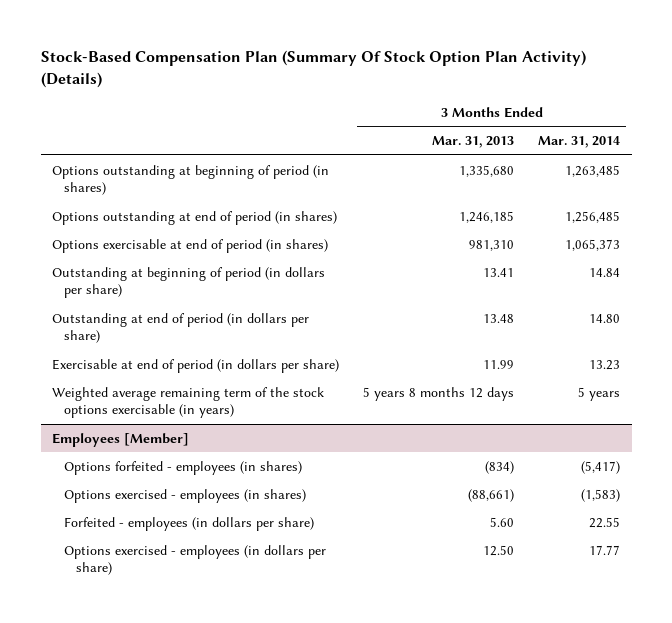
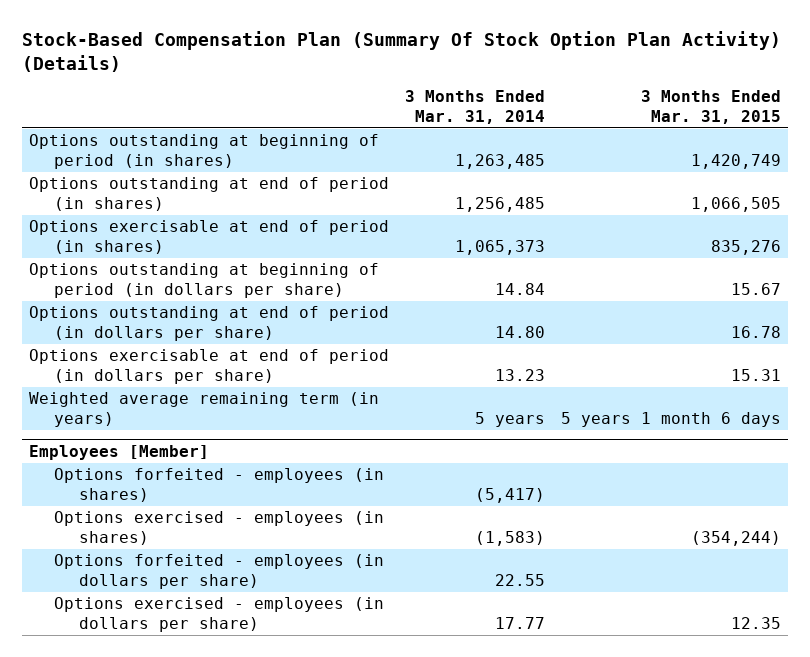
- | 3 Months Ended Mar. 31, 2013 | 3 Months Ended Mar. 31, 2014
+ | 3 Months Ended Mar. 31, 2014 | 3 Months Ended Mar. 31, 2015
- Outstanding at beginning of period (in dollars per share) | 13.41 | 14.84
- Outstanding at end of period (in dollars per share) | 13.48 | 14.80
- Exercisable at end of period (in dollars per share) | 11.99 | 13.23
- Weighted average remaining term of the stock options exercisable (in years) | 5 years 8 months 12 days | 5 years
+ Options outstanding at beginning of period (in dollars per share) | 14.84 | 15.67
+ Options outstanding at end of period (in dollars per share) | 14.80 | 16.78
+ Options exercisable at end of period (in dollars per share) | 13.23 | 15.31
+ Weighted average remaining term (in years) | 5 years | 5 years 1 month 6 days
@ Employees [Member]
- Forfeited - employees (in dollars per share) | 5.60 | 22.55
+ Options forfeited - employees (in dollars per share) | 22.55 |

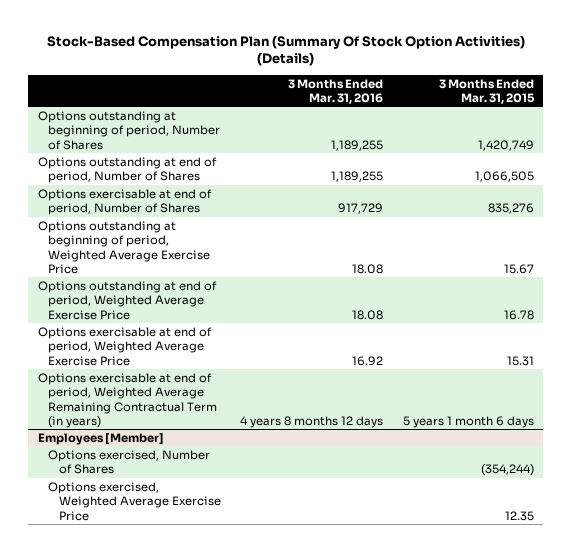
- Stock-Based Compensation Plan (Summary Of Stock Option Plan Activity) (Details)
+ Stock-Based Compensation Plan (Summary Of Stock Option Activities) (Details)
- | 3 Months Ended Mar. 31, 2014 | 3 Months Ended Mar. 31, 2015
+ | 3 Months Ended Mar. 31, 2016 | 3 Months Ended Mar. 31, 2015
- Options outstanding at beginning of period (in shares) | 1,263,485 | 1,420,749
- Options outstanding at end of period (in shares) | 1,256,485 | 1,066,505
- Options exercisable at end of period (in shares) | 1,065,373 | 835,276
- Options outstanding at beginning of period (in dollars per share) | 14.84 | 15.67
- Options outstanding at end of period (in dollars per share) | 14.80 | 16.78
- Options exercisable at end of period (in dollars per share) | 13.23 | 15.31
- Weighted average remaining term (in years) | 5 years | 5 years 1 month 6 days
+ Options outstanding at beginning of period, Number of Shares | 1,189,255 | 1,420,749
+ Options outstanding at end of period, Number of Shares | 1,189,255 | 1,066,505
+ Options exercisable at end of period, Number of Shares | 917,729 | 835,276
+ Options outstanding at beginning of period, Weighted Average Exercise Price | 18.08 | 15.67
+ Options outstanding at end of period, Weighted Average Exercise Price | 18.08 | 16.78
+ Options exercisable at end of period, Weighted Average Exercise Price | 16.92 | 15.31
+ Options exercisable at end of period, Weighted Average Remaining Contractual Term (in years) | 4 years 8 months 12 days | 5 years 1 month 6 days
@ Employees [Member]
- Options forfeited - employees (in shares) | (5,417) |
- Options exercised - employees (in shares) | (1,583) | (354,244)
- Options forfeited - employees (in dollars per share) | 22.55 |
- Options exercised - employees (in dollars per share) | 17.77 | 12.35
+ Options exercised, Number of Shares | | (354,244)
+ Options exercised, Weighted Average Exercise Price | | 12.35

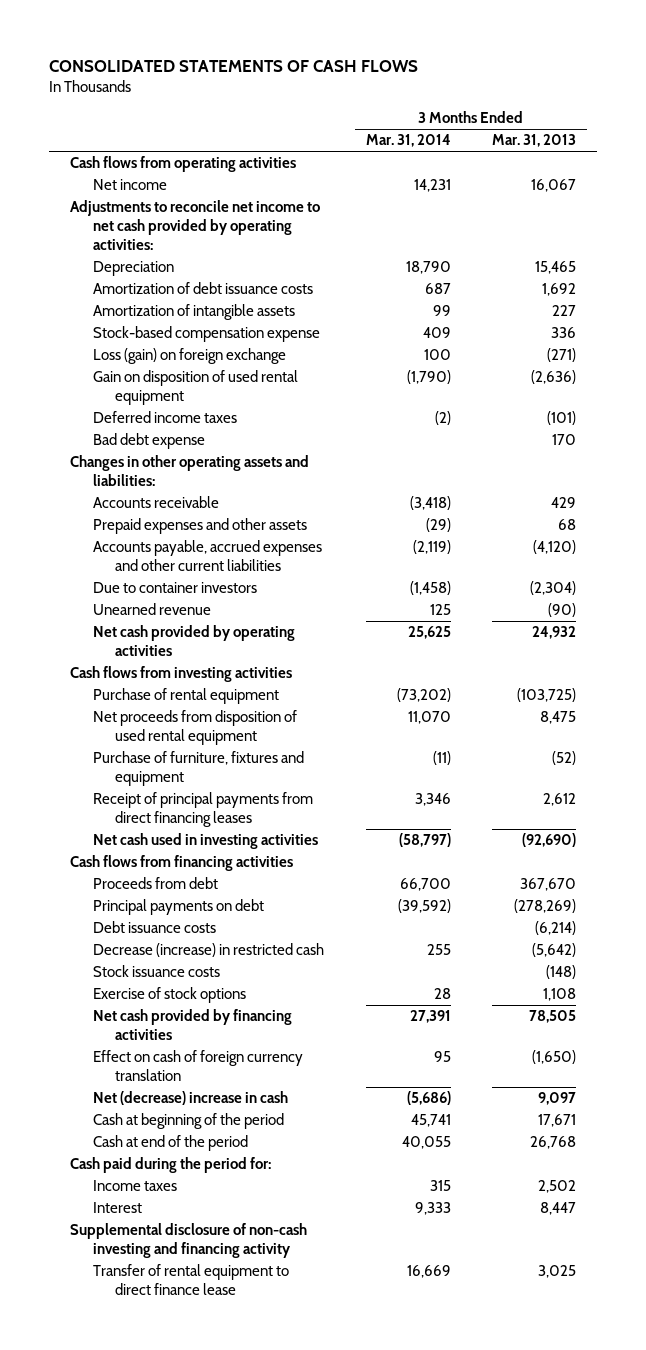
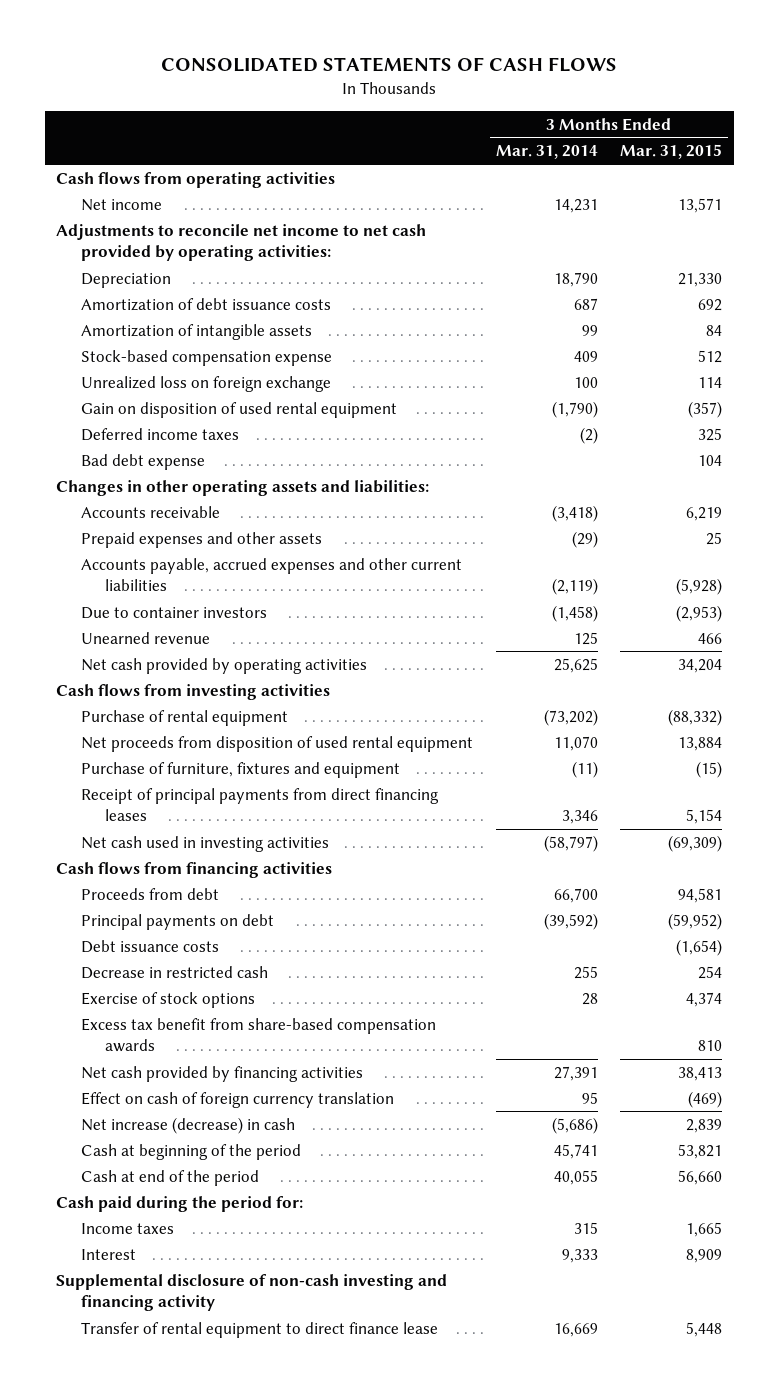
- | 3 Months Ended Mar. 31, 2014 | 3 Months Ended Mar. 31, 2013
+ | 3 Months Ended Mar. 31, 2014 | 3 Months Ended Mar. 31, 2015
- Loss (gain) on foreign exchange | 100 | (271)
+ Unrealized loss on foreign exchange | 100 | 114
- Decrease (increase) in restricted cash | 255 | (5,642)
- Stock issuance costs | | (148)
+ Decrease in restricted cash | 255 | 254
+ Excess tax benefit from share-based compensation awards | | 810
- Net (decrease) increase in cash | (5,686) | 9,097
+ Net increase (decrease) in cash | (5,686) | 2,839

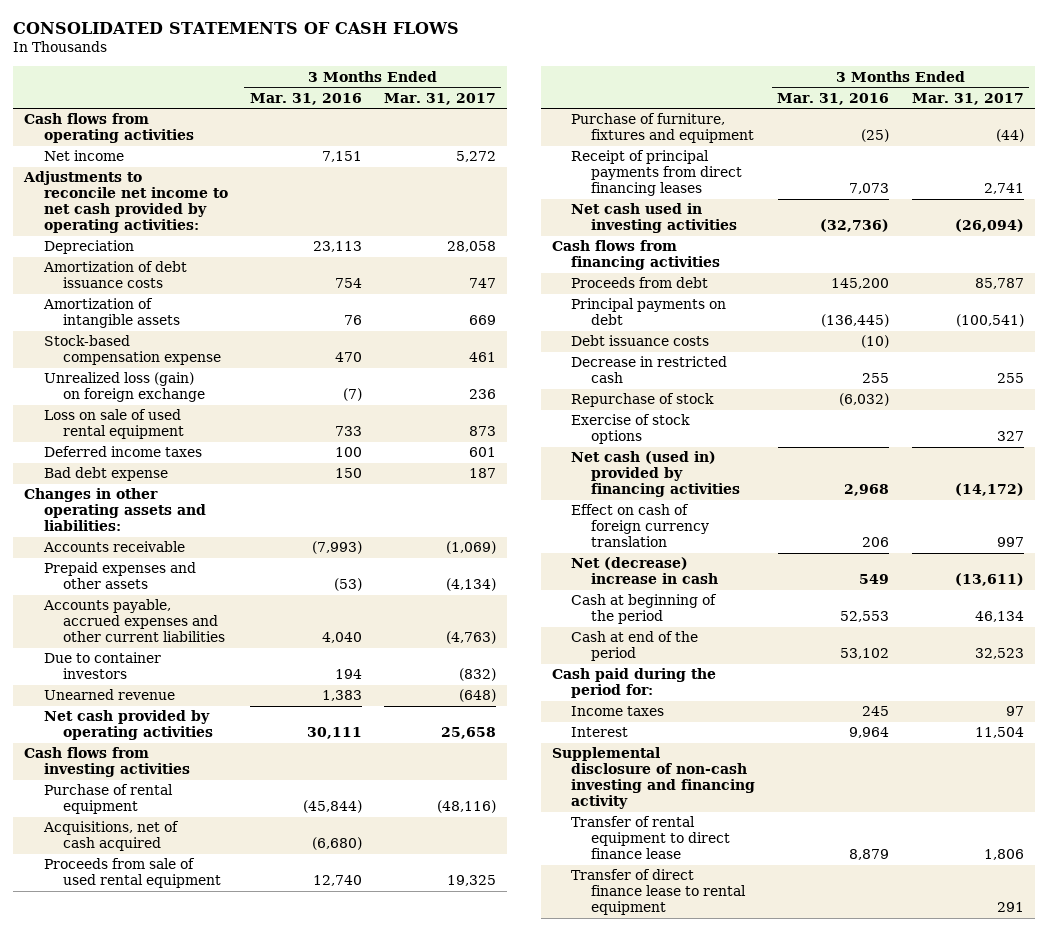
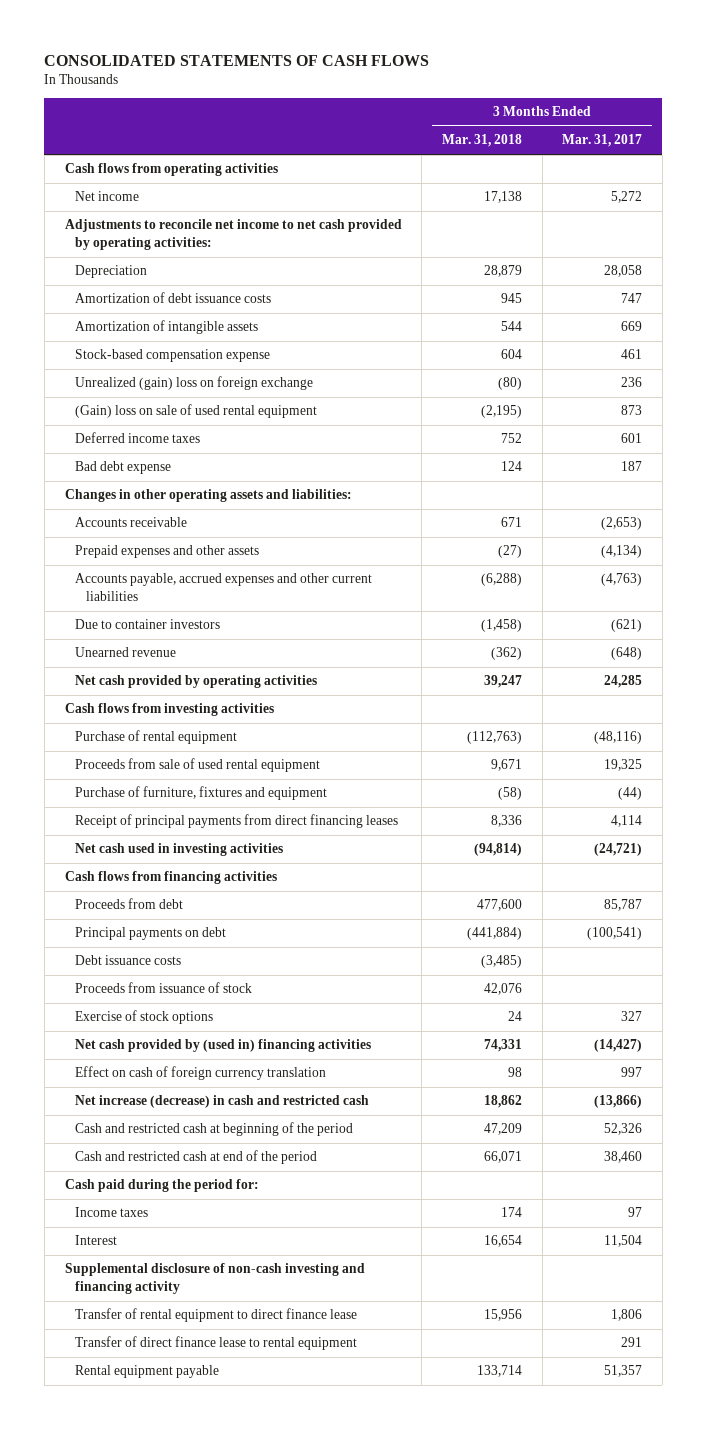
- | 3 Months Ended Mar. 31, 2016 | 3 Months Ended Mar. 31, 2017
+ | 3 Months Ended Mar. 31, 2018 | 3 Months Ended Mar. 31, 2017
- Unrealized loss (gain) on foreign exchange | (7) | 236
- Loss on sale of used rental equipment | 733 | 873
+ Unrealized (gain) loss on foreign exchange | (80) | 236
+ (Gain) loss on sale of used rental equipment | (2,195) | 873
- Accounts receivable | (7,993) | (1,069)
+ Accounts receivable | 671 | (2,653)
- Due to container investors | 194 | (832)
+ Due to container investors | (1,458) | (621)
- Net cash provided by operating activities | 30,111 | 25,658
+ Net cash provided by operating activities | 39,247 | 24,285
- Acquisitions, net of cash acquired | (6,680) |
- Receipt of principal payments from direct financing leases | 7,073 | 2,741
- Net cash used in investing activities | (32,736) | (26,094)
+ Receipt of principal payments from direct financing leases | 8,336 | 4,114
+ Net cash used in investing activities | (94,814) | (24,721)
- Decrease in restricted cash | 255 | 255
- Repurchase of stock | (6,032) |
+ Proceeds from issuance of stock | 42,076 |
- Net cash (used in) provided by financing activities | 2,968 | (14,172)
+ Net cash provided by (used in) financing activities | 74,331 | (14,427)
- Net (decrease) increase in cash | 549 | (13,611)
- Cash at beginning of the period | 52,553 | 46,134
- Cash at end of the period | 53,102 | 32,523
+ Net increase (decrease) in cash and restricted cash | 18,862 | (13,866)
+ Cash and restricted cash at beginning of the period | 47,209 | 52,326
+ Cash and restricted cash at end of the period | 66,071 | 38,460
+ Rental equipment payable | 133,714 | 51,357

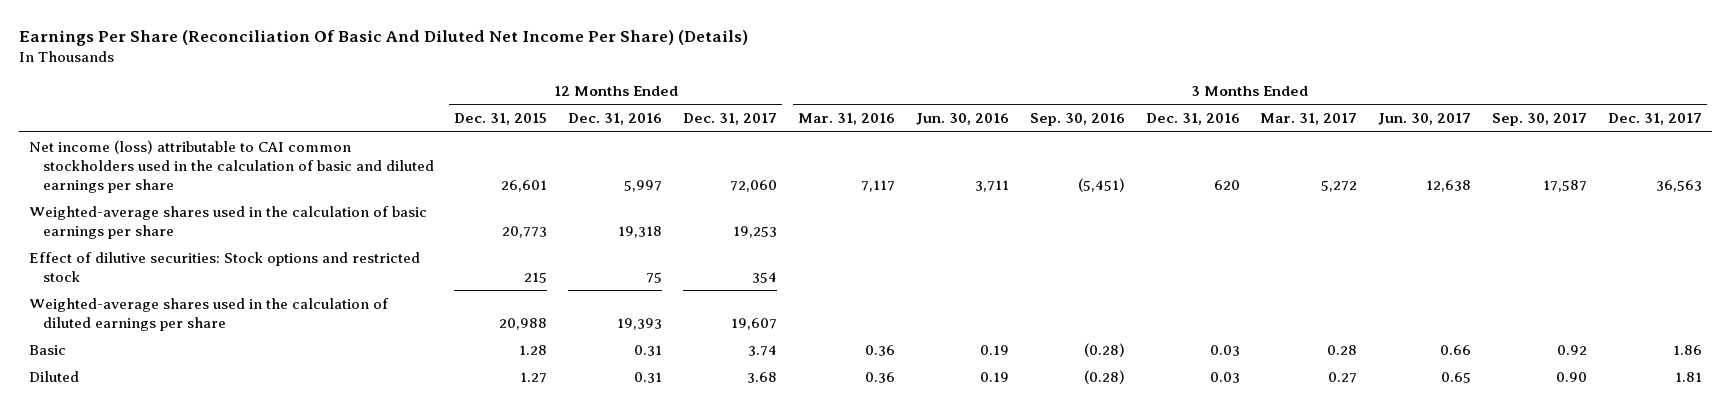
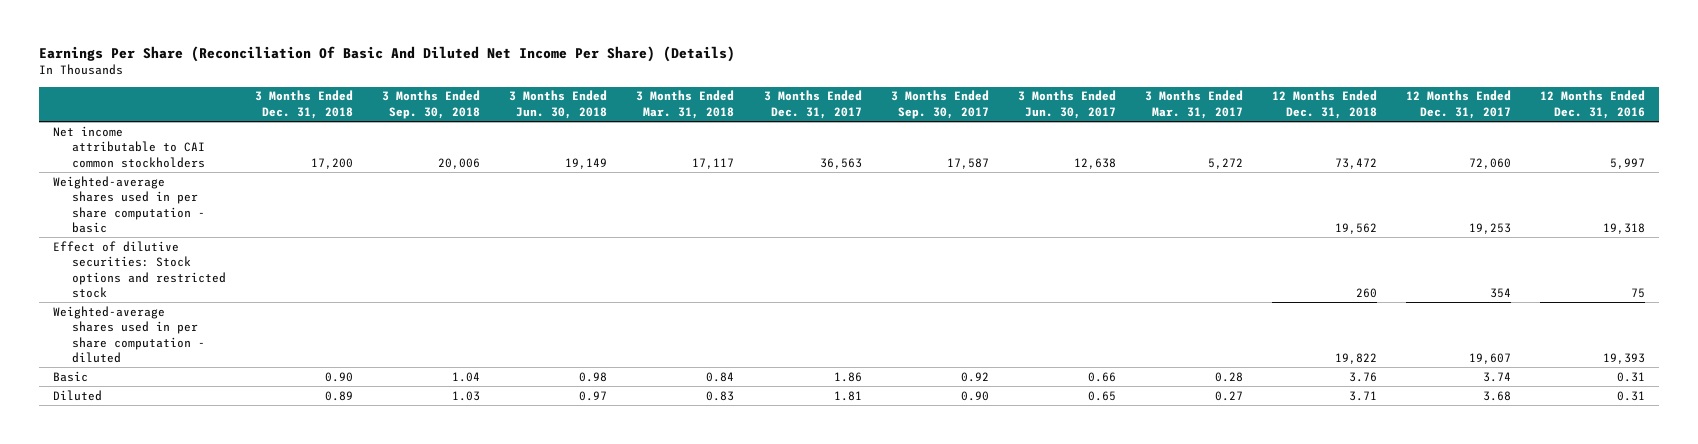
- | 12 Months Ended Dec. 31, 2015 | 12 Months Ended Dec. 31, 2016 | 12 Months Ended Dec. 31, 2017 | 3 Months Ended Mar. 31, 2016 | 3 Months Ended Jun. 30, 2016 | 3 Months Ended Sep. 30, 2016 | 3 Months Ended Dec. 31, 2016 | 3 Months Ended Mar. 31, 2017 | 3 Months Ended Jun. 30, 2017 | 3 Months Ended Sep. 30, 2017 | 3 Months Ended Dec. 31, 2017
+ | 3 Months Ended Dec. 31, 2018 | 3 Months Ended Sep. 30, 2018 | 3 Months Ended Jun. 30, 2018 | 3 Months Ended Mar. 31, 2018 | 3 Months Ended Dec. 31, 2017 | 3 Months Ended Sep. 30, 2017 | 3 Months Ended Jun. 30, 2017 | 3 Months Ended Mar. 31, 2017 | 12 Months Ended Dec. 31, 2018 | 12 Months Ended Dec. 31, 2017 | 12 Months Ended Dec. 31, 2016
- Net income (loss) attributable to CAI common stockholders used in the calculation of basic and diluted earnings per share | 26,601 | 5,997 | 72,060 | 7,117 | 3,711 | (5,451) | 620 | 5,272 | 12,638 | 17,587 | 36,563
- Weighted-average shares used in the calculation of basic earnings per share | 20,773 | 19,318 | 19,253 | | | | | | | |
+ Net income attributable to CAI common stockholders | 17,200 | 20,006 | 19,149 | 17,117 | 36,563 | 17,587 | 12,638 | 5,272 | 73,472 | 72,060 | 5,997
+ Weighted-average shares used in per share computation - basic | | | | | | | | | 19,562 | 19,253 | 19,318
- Weighted-average shares used in the calculation of diluted earnings per share | 20,988 | 19,393 | 19,607 | | | | | | | |
+ Weighted-average shares used in per share computation - diluted | | | | | | | | | 19,822 | 19,607 | 19,393

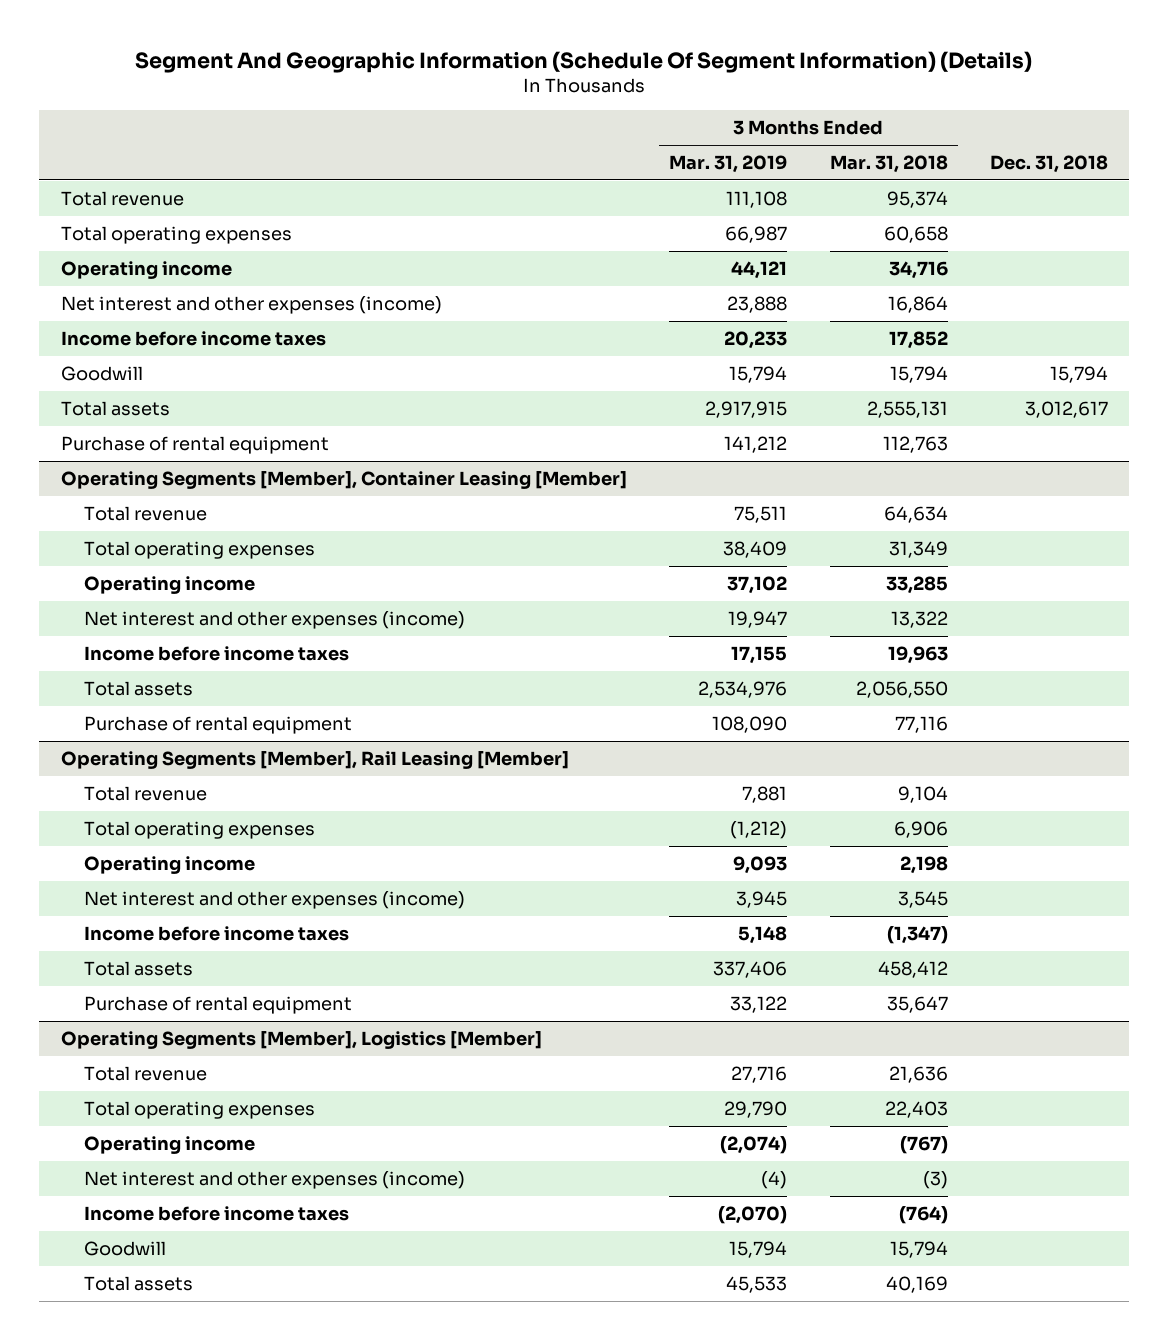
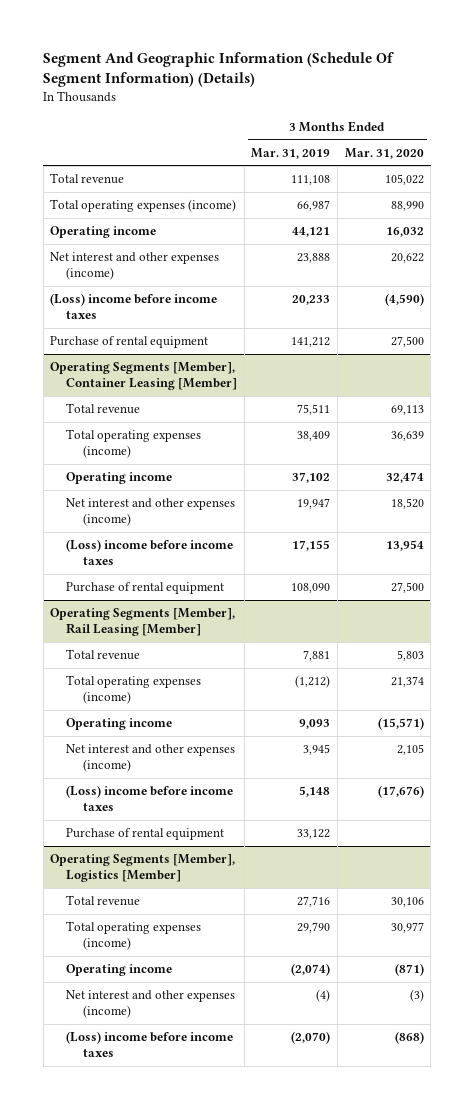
- | 3 Months Ended Mar. 31, 2019 | 3 Months Ended Mar. 31, 2018 | Dec. 31, 2018
+ | 3 Months Ended Mar. 31, 2019 | 3 Months Ended Mar. 31, 2020
- Total operating expenses | 66,987 | 60,658 |
+ Total operating expenses (income) | 66,987 | 88,990
- Income before income taxes | 20,233 | 17,852 |
- Goodwill | 15,794 | 15,794 | 15,794
- Total assets | 2,917,915 | 2,555,131 | 3,012,617
+ (Loss) income before income taxes | 20,233 | (4,590)
@ Operating Segments [Member], Container Leasing [Member]
- Total operating expenses | 38,409 | 31,349 |
+ Total operating expenses (income) | 38,409 | 36,639
- Income before income taxes | 17,155 | 19,963 |
- Total assets | 2,534,976 | 2,056,550 |
+ (Loss) income before income taxes | 17,155 | 13,954
@ Operating Segments [Member], Rail Leasing [Member]
- Total operating expenses | (1,212) | 6,906 |
+ Total operating expenses (income) | (1,212) | 21,374
- Income before income taxes | 5,148 | (1,347) |
- Total assets | 337,406 | 458,412 |
+ (Loss) income before income taxes | 5,148 | (17,676)
@ Operating Segments [Member], Logistics [Member]
- Total operating expenses | 29,790 | 22,403 |
+ Total operating expenses (income) | 29,790 | 30,977
- Income before income taxes | (2,070) | (764) |
- Goodwill | 15,794 | 15,794 |
- Total assets | 45,533 | 40,169 |
+ (Loss) income before income taxes | (2,070) | (868)

